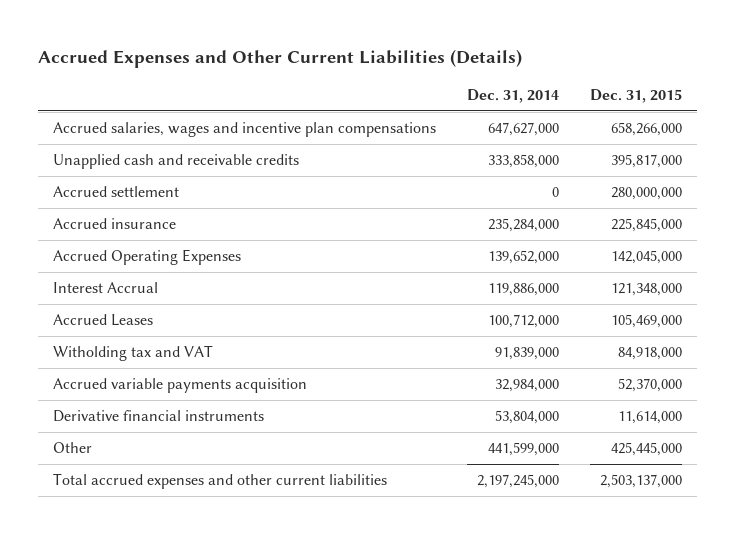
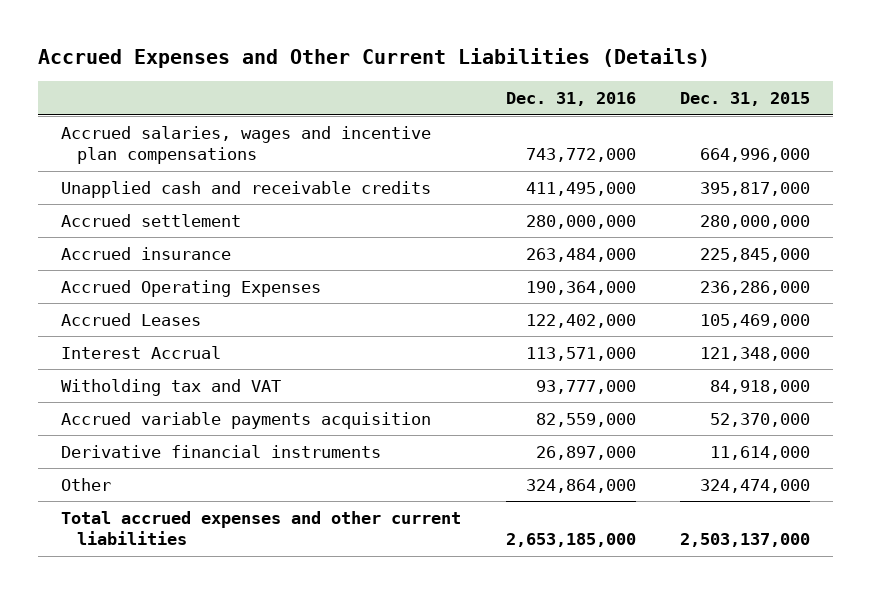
- | Dec. 31, 2014 | Dec. 31, 2015
+ | Dec. 31, 2016 | Dec. 31, 2015
- Accrued salaries, wages and incentive plan compensations | 647,627,000 | 658,266,000
+ Accrued salaries, wages and incentive plan compensations | 743,772,000 | 664,996,000
- Accrued Operating Expenses | 139,652,000 | 142,045,000
+ Accrued Operating Expenses | 190,364,000 | 236,286,000
moved down: Interest Accrual | 113,571,000 | 121,348,000
- Other | 441,599,000 | 425,445,000
+ Other | 324,864,000 | 324,474,000

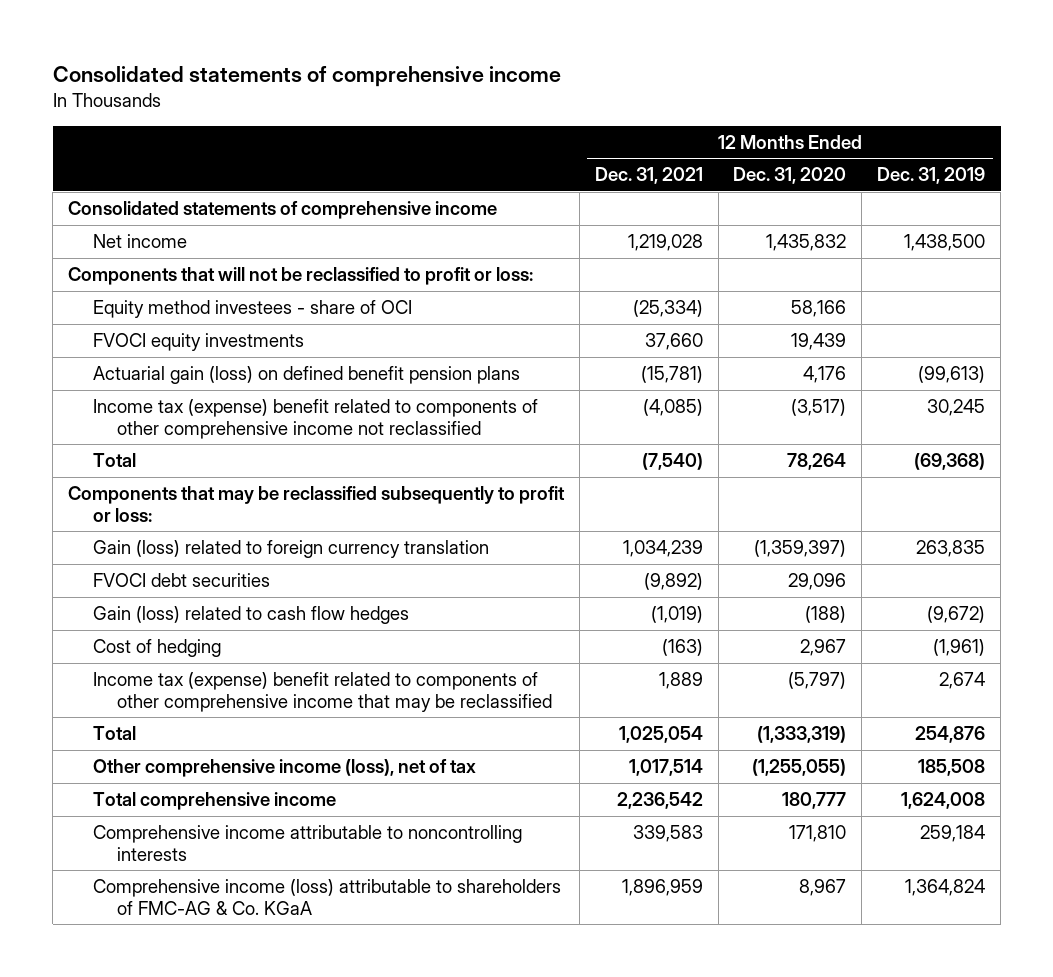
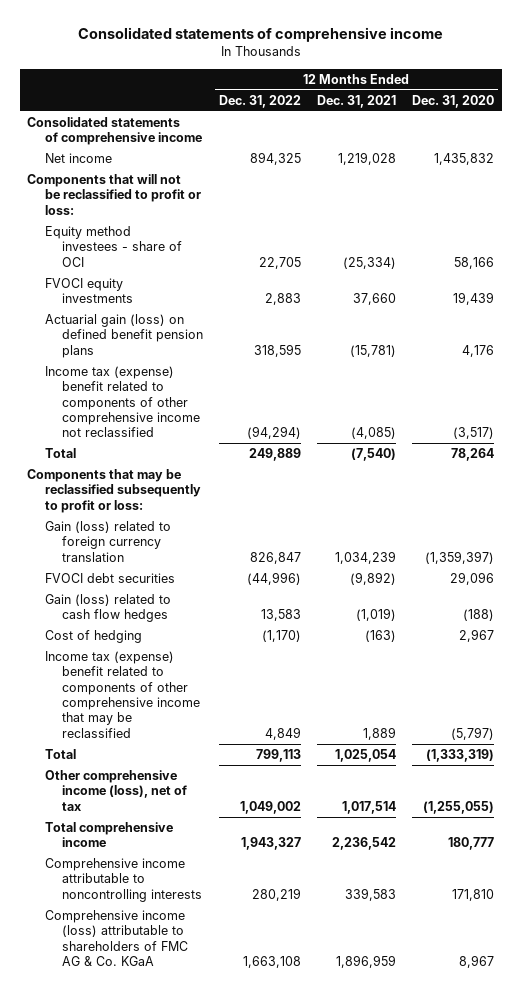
- | 12 Months Ended Dec. 31, 2021 | 12 Months Ended Dec. 31, 2020 | 12 Months Ended Dec. 31, 2019
+ | 12 Months Ended Dec. 31, 2022 | 12 Months Ended Dec. 31, 2021 | 12 Months Ended Dec. 31, 2020
- Comprehensive income (loss) attributable to shareholders of FMC-AG & Co. KGaA | 1,896,959 | 8,967 | 1,364,824
+ Comprehensive income (loss) attributable to shareholders of FMC AG & Co. KGaA | 1,663,108 | 1,896,959 | 8,967

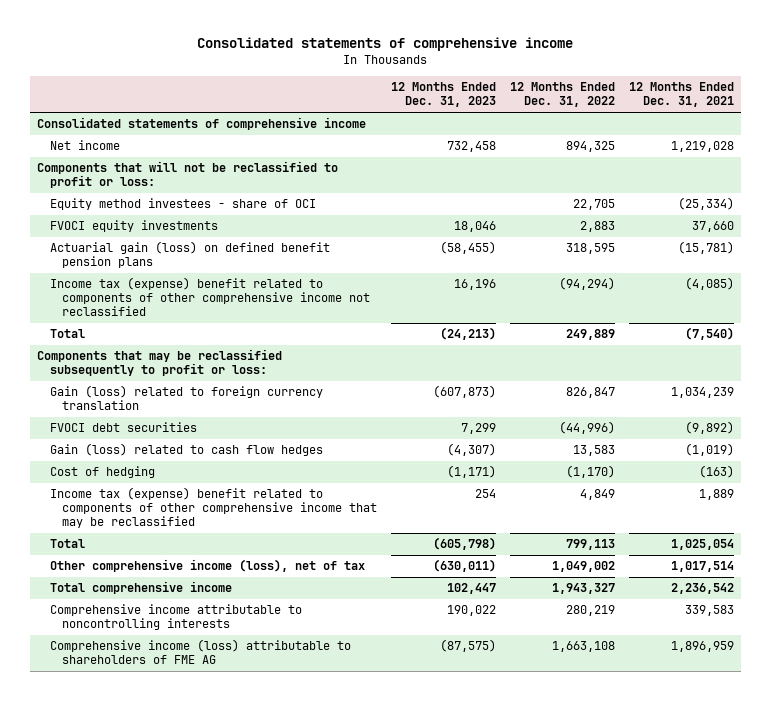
- | 12 Months Ended Dec. 31, 2022 | 12 Months Ended Dec. 31, 2021 | 12 Months Ended Dec. 31, 2020
+ | 12 Months Ended Dec. 31, 2023 | 12 Months Ended Dec. 31, 2022 | 12 Months Ended Dec. 31, 2021
- Comprehensive income (loss) attributable to shareholders of FMC AG & Co. KGaA | 1,663,108 | 1,896,959 | 8,967
+ Comprehensive income (loss) attributable to shareholders of FME AG | (87,575) | 1,663,108 | 1,896,959

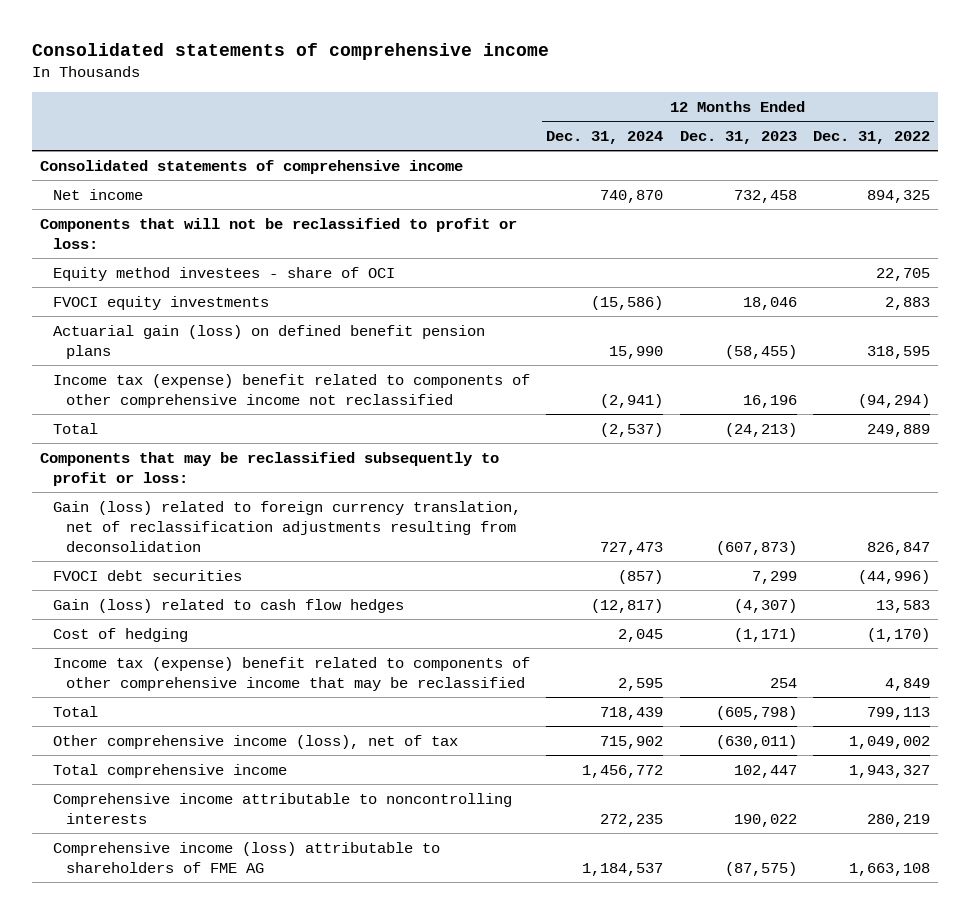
- | 12 Months Ended Dec. 31, 2023 | 12 Months Ended Dec. 31, 2022 | 12 Months Ended Dec. 31, 2021
+ | 12 Months Ended Dec. 31, 2024 | 12 Months Ended Dec. 31, 2023 | 12 Months Ended Dec. 31, 2022
- Gain (loss) related to foreign currency translation | (607,873) | 826,847 | 1,034,239
+ Gain (loss) related to foreign currency translation, net of reclassification adjustments resulting from deconsolidation | 727,473 | (607,873) | 826,847

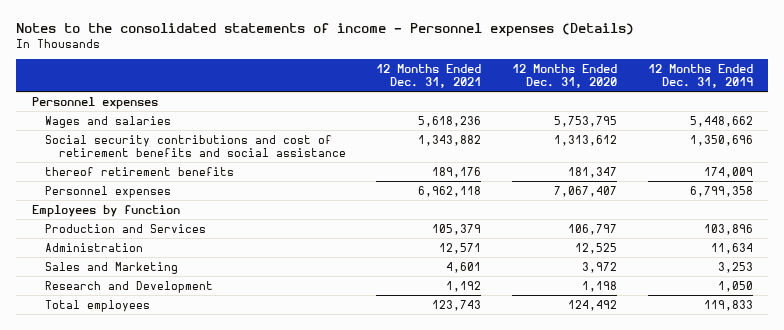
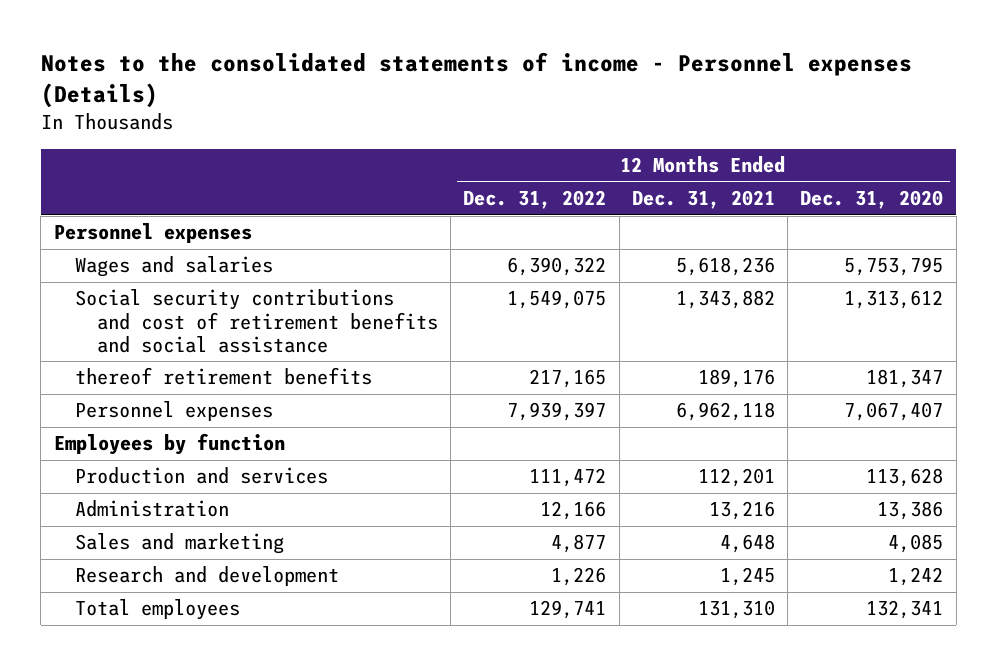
- | 12 Months Ended Dec. 31, 2021 | 12 Months Ended Dec. 31, 2020 | 12 Months Ended Dec. 31, 2019
+ | 12 Months Ended Dec. 31, 2022 | 12 Months Ended Dec. 31, 2021 | 12 Months Ended Dec. 31, 2020
- Production and Services | 105,379 | 106,797 | 103,896
- Administration | 12,571 | 12,525 | 11,634
- Sales and Marketing | 4,601 | 3,972 | 3,253
- Research and Development | 1,192 | 1,198 | 1,050
- Total employees | 123,743 | 124,492 | 119,833
+ Production and services | 111,472 | 112,201 | 113,628
+ Administration | 12,166 | 13,216 | 13,386
+ Sales and marketing | 4,877 | 4,648 | 4,085
+ Research and development | 1,226 | 1,245 | 1,242
+ Total employees | 129,741 | 131,310 | 132,341

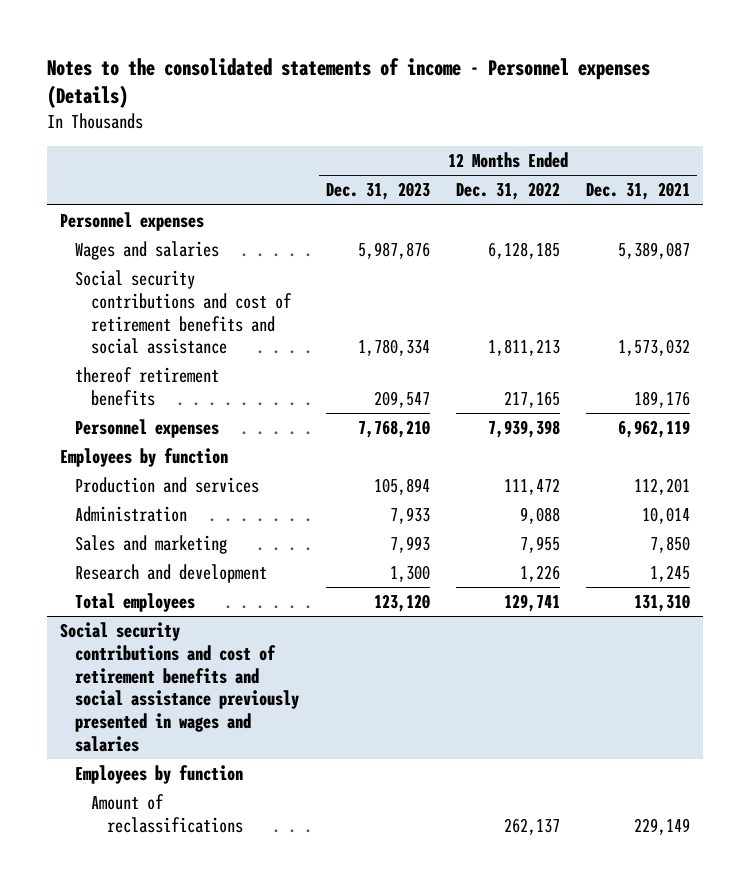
- | 12 Months Ended Dec. 31, 2022 | 12 Months Ended Dec. 31, 2021 | 12 Months Ended Dec. 31, 2020
+ | 12 Months Ended Dec. 31, 2023 | 12 Months Ended Dec. 31, 2022 | 12 Months Ended Dec. 31, 2021
- Wages and salaries | 6,390,322 | 5,618,236 | 5,753,795
- Social security contributions and cost of retirement benefits and social assistance | 1,549,075 | 1,343,882 | 1,313,612
+ Wages and salaries | 5,987,876 | 6,128,185 | 5,389,087
+ Social security contributions and cost of retirement benefits and social assistance | 1,780,334 | 1,811,213 | 1,573,032
- Personnel expenses | 7,939,397 | 6,962,118 | 7,067,407
+ Personnel expenses | 7,768,210 | 7,939,398 | 6,962,119
- Administration | 12,166 | 13,216 | 13,386
- Sales and marketing | 4,877 | 4,648 | 4,085
+ Administration | 7,933 | 9,088 | 10,014
+ Sales and marketing | 7,993 | 7,955 | 7,850
+ Social security contributions and cost of retirement benefits and social assistance previously presented in wages and salaries
+ Employees by function
+ Amount of reclassifications | | 262,137 | 229,149

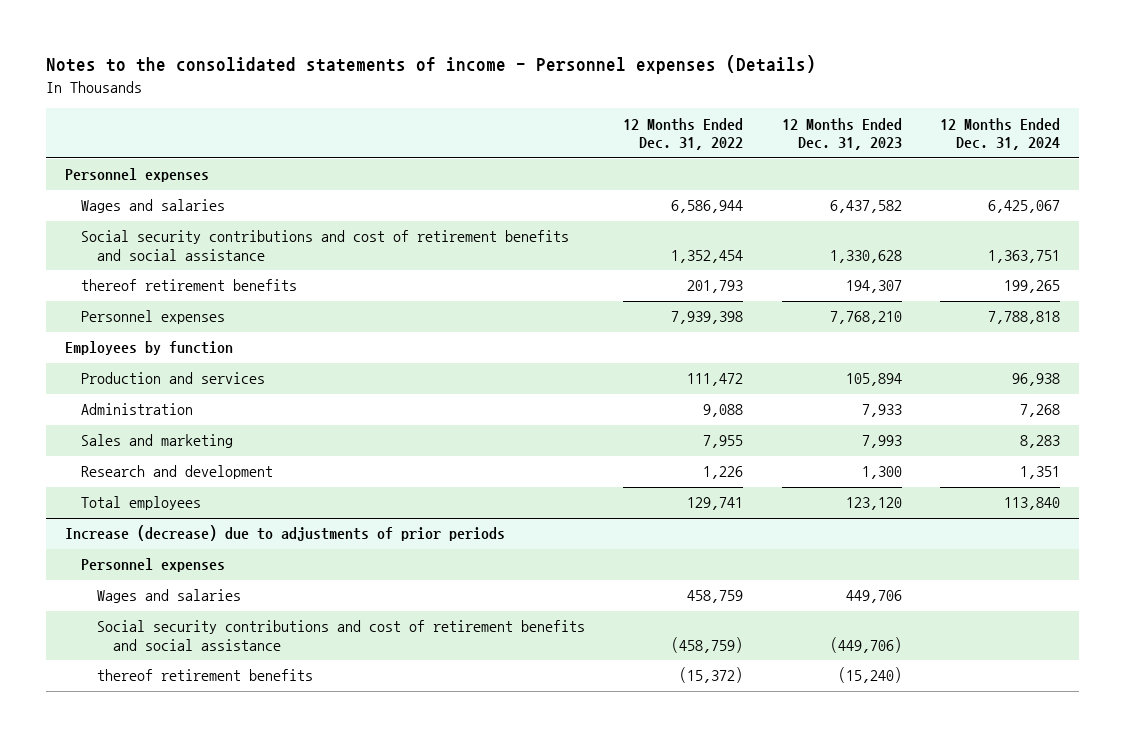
- | 12 Months Ended Dec. 31, 2023 | 12 Months Ended Dec. 31, 2022 | 12 Months Ended Dec. 31, 2021
+ | 12 Months Ended Dec. 31, 2022 | 12 Months Ended Dec. 31, 2023 | 12 Months Ended Dec. 31, 2024
- Wages and salaries | 5,987,876 | 6,128,185 | 5,389,087
- Social security contributions and cost of retirement benefits and social assistance | 1,780,334 | 1,811,213 | 1,573,032
- thereof retirement benefits | 209,547 | 217,165 | 189,176
+ Wages and salaries | 6,586,944 | 6,437,582 | 6,425,067
+ Social security contributions and cost of retirement benefits and social assistance | 1,352,454 | 1,330,628 | 1,363,751
+ thereof retirement benefits | 201,793 | 194,307 | 199,265
- Social security contributions and cost of retirement benefits and social assistance previously presented in wages and salaries
- Employees by function
- Amount of reclassifications | | 262,137 | 229,149
+ Increase (decrease) due to adjustments of prior periods
+ Personnel expenses
+ Wages and salaries | 458,759 | 449,706 |
+ Social security contributions and cost of retirement benefits and social assistance | (458,759) | (449,706) |
+ thereof retirement benefits | (15,372) | (15,240) |

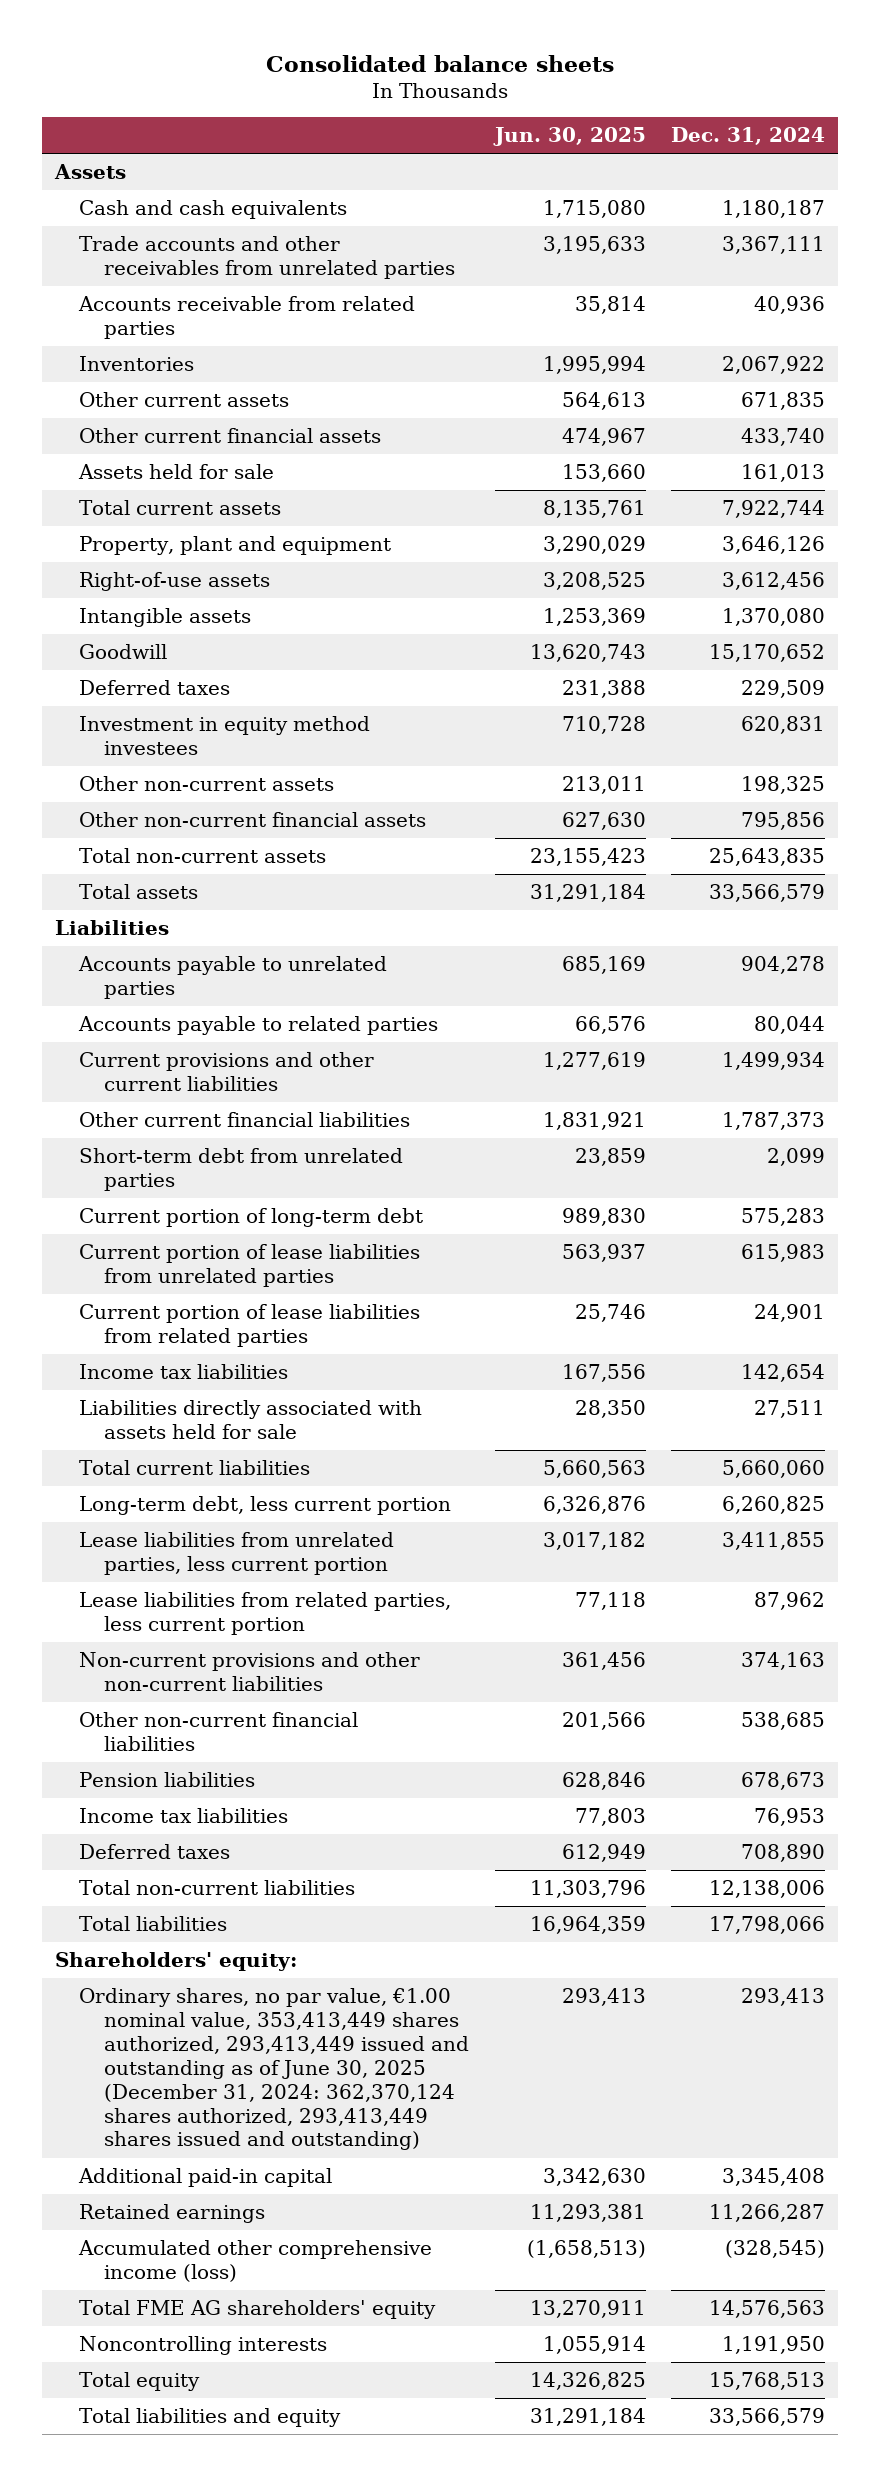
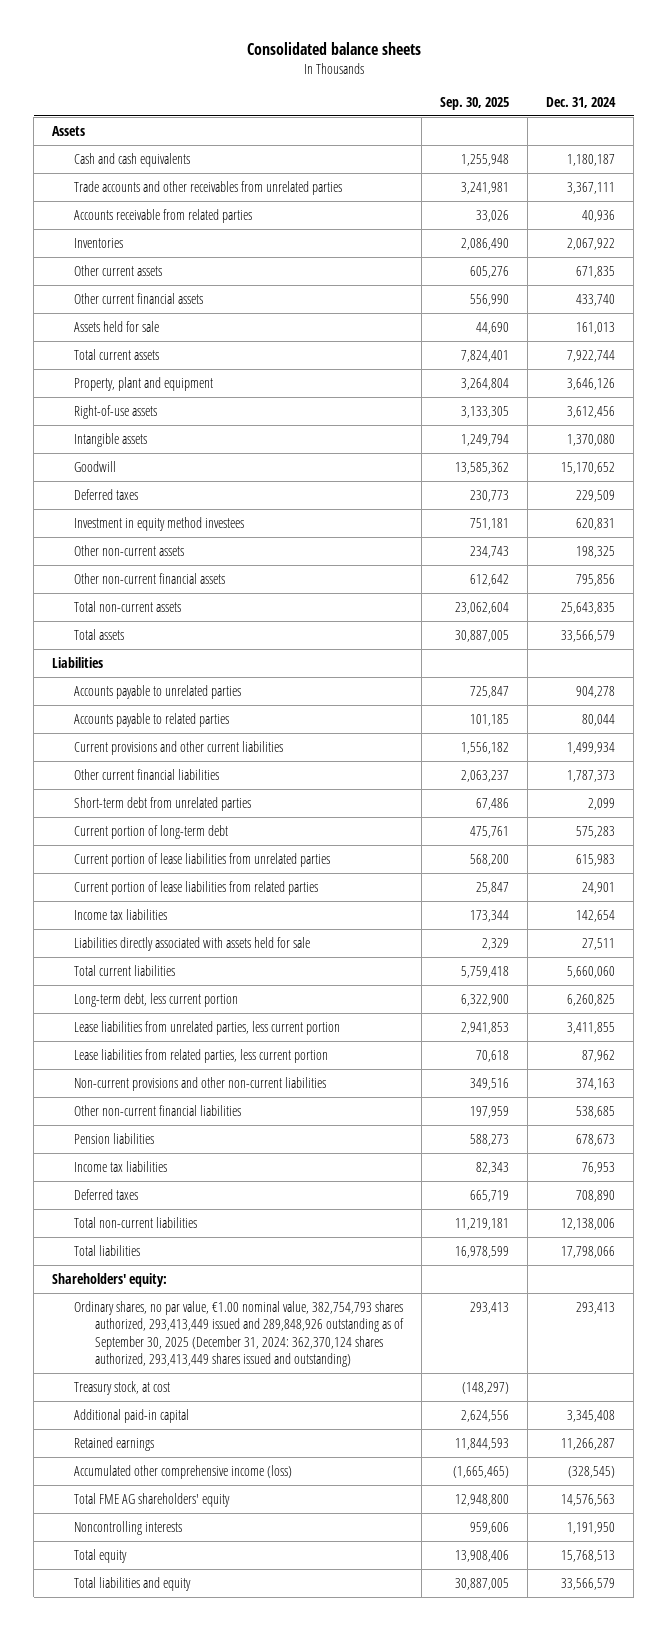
- | Jun. 30, 2025 | Dec. 31, 2024
+ | Sep. 30, 2025 | Dec. 31, 2024
- Ordinary shares, no par value, €1.00 nominal value, 353,413,449 shares authorized, 293,413,449 issued and outstanding as of June 30, 2025 (December 31, 2024: 362,370,124 shares authorized, 293,413,449 shares issued and outstanding) | 293,413 | 293,413
+ Ordinary shares, no par value, €1.00 nominal value, 382,754,793 shares authorized, 293,413,449 issued and 289,848,926 outstanding as of September 30, 2025 (December 31, 2024: 362,370,124 shares authorized, 293,413,449 shares issued and outstanding) | 293,413 | 293,413
+ Treasury stock, at cost | (148,297) |

